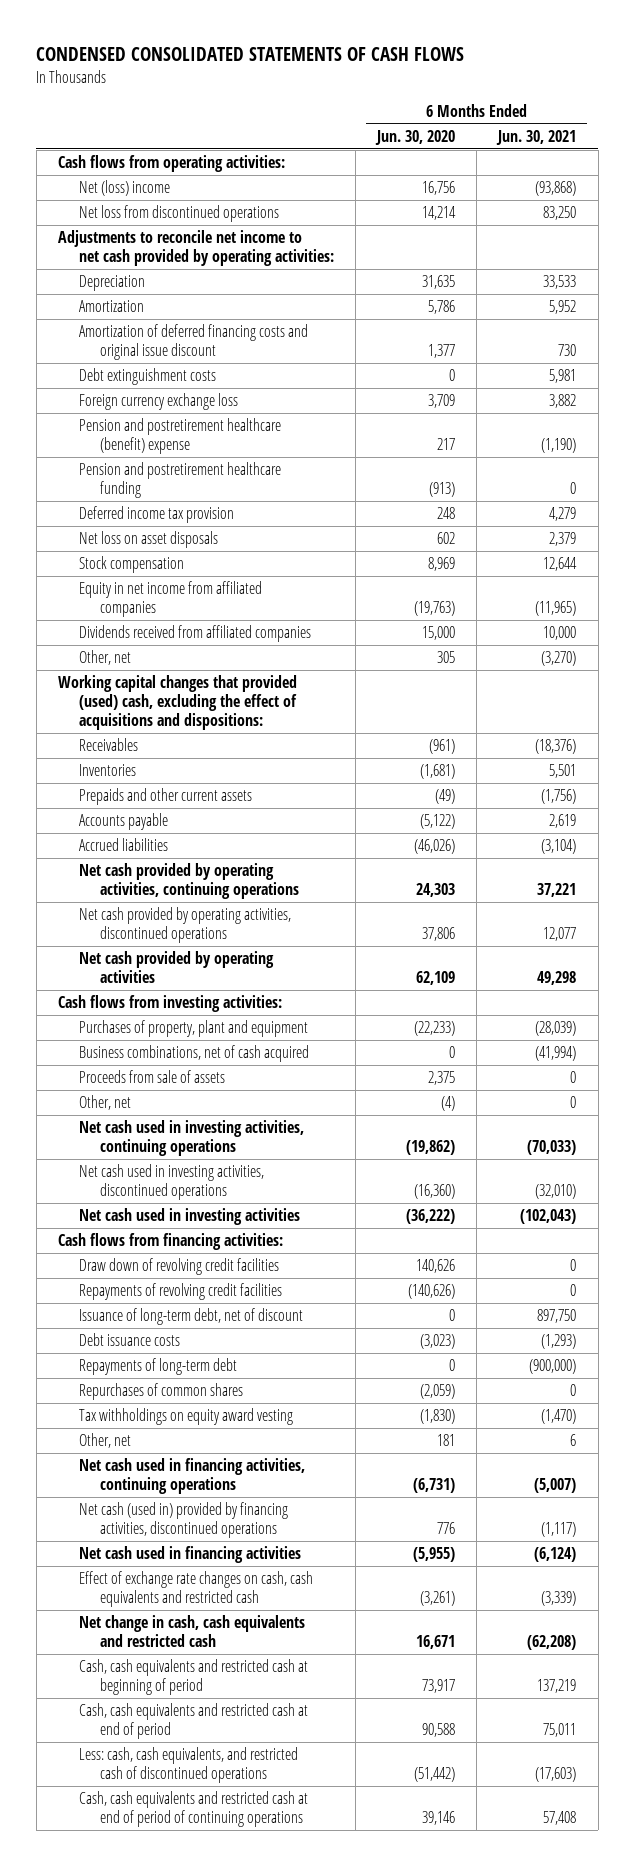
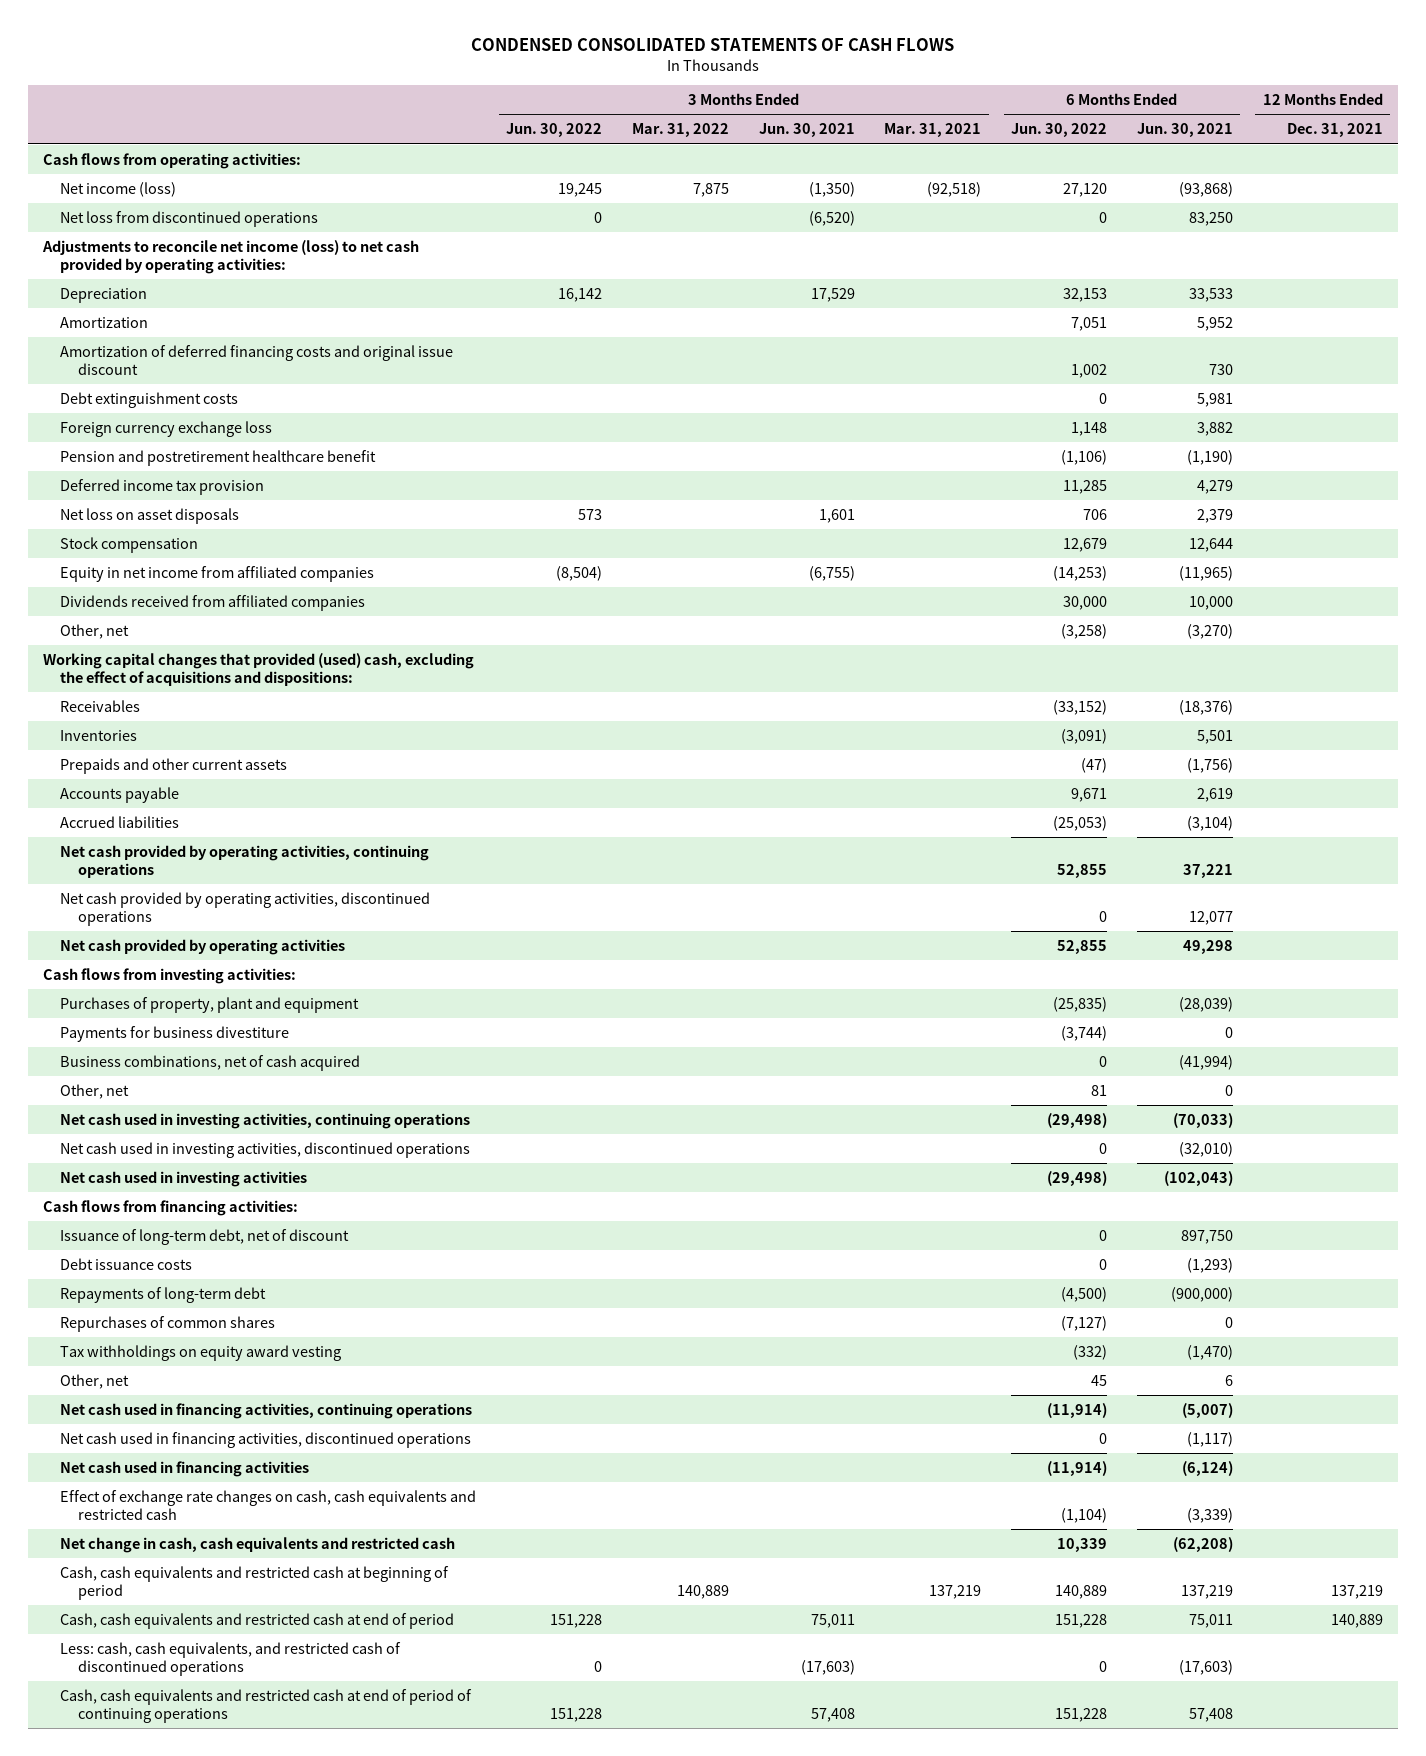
- | 6 Months Ended Jun. 30, 2020 | 6 Months Ended Jun. 30, 2021
+ | 3 Months Ended Jun. 30, 2022 | 3 Months Ended Mar. 31, 2022 | 3 Months Ended Jun. 30, 2021 | 3 Months Ended Mar. 31, 2021 | 6 Months Ended Jun. 30, 2022 | 6 Months Ended Jun. 30, 2021 | 12 Months Ended Dec. 31, 2021
- Net (loss) income | 16,756 | (93,868)
+ Net income (loss) | 19,245 | 7,875 | (1,350) | (92,518) | 27,120 | (93,868) |
- Adjustments to reconcile net income to net cash provided by operating activities:
+ Adjustments to reconcile net income (loss) to net cash provided by operating activities:
- Pension and postretirement healthcare (benefit) expense | 217 | (1,190)
- Pension and postretirement healthcare funding | (913) | 0
+ Pension and postretirement healthcare benefit | | | | | (1,106) | (1,190) |
+ Payments for business divestiture | | | | | (3,744) | 0 |
- Proceeds from sale of assets | 2,375 | 0
- Draw down of revolving credit facilities | 140,626 | 0
- Repayments of revolving credit facilities | (140,626) | 0
- Net cash (used in) provided by financing activities, discontinued operations | 776 | (1,117)
+ Net cash used in financing activities, discontinued operations | | | | | 0 | (1,117) |

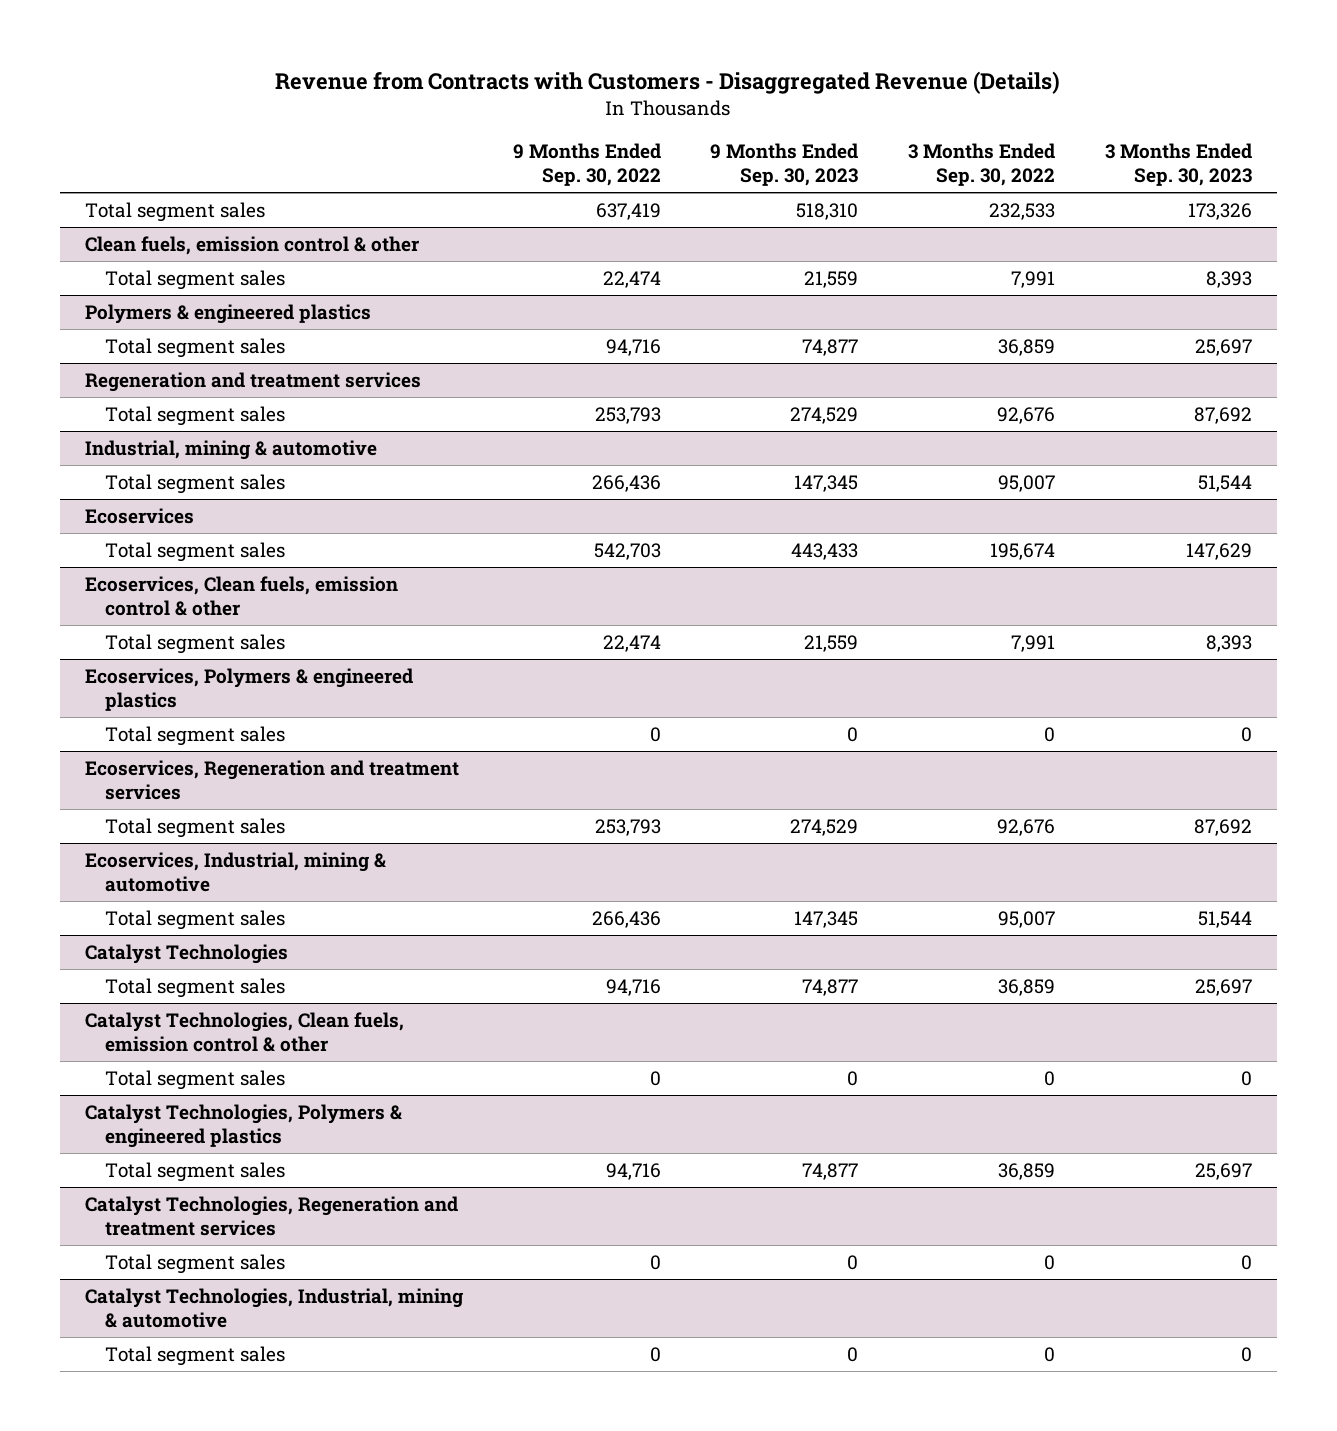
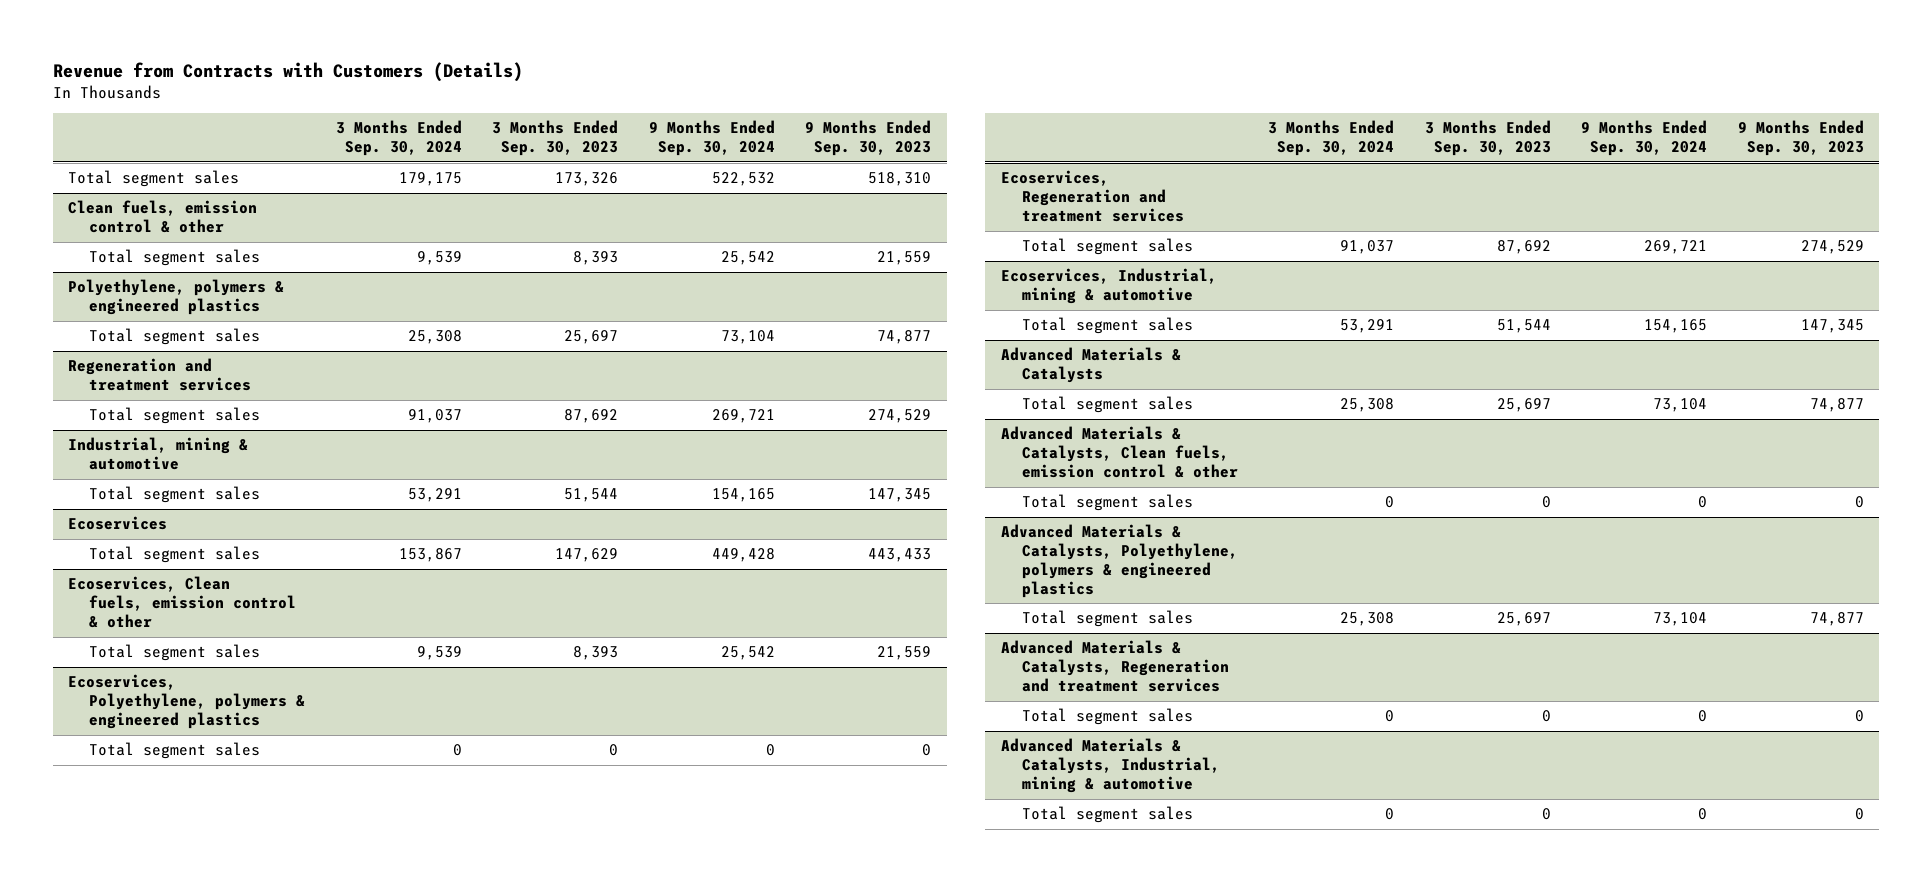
- Revenue from Contracts with Customers - Disaggregated Revenue (Details)
+ Revenue from Contracts with Customers (Details)
- | 9 Months Ended Sep. 30, 2022 | 9 Months Ended Sep. 30, 2023 | 3 Months Ended Sep. 30, 2022 | 3 Months Ended Sep. 30, 2023
+ | 3 Months Ended Sep. 30, 2024 | 3 Months Ended Sep. 30, 2023 | 9 Months Ended Sep. 30, 2024 | 9 Months Ended Sep. 30, 2023
- Polymers & engineered plastics
+ Polyethylene, polymers & engineered plastics
- Ecoservices, Polymers & engineered plastics
+ Ecoservices, Polyethylene, polymers & engineered plastics
- Catalyst Technologies
+ Advanced Materials & Catalysts
- Catalyst Technologies, Clean fuels, emission control & other
+ Advanced Materials & Catalysts, Clean fuels, emission control & other
- Catalyst Technologies, Polymers & engineered plastics
+ Advanced Materials & Catalysts, Polyethylene, polymers & engineered plastics
- Catalyst Technologies, Regeneration and treatment services
+ Advanced Materials & Catalysts, Regeneration and treatment services
- Catalyst Technologies, Industrial, mining & automotive
+ Advanced Materials & Catalysts, Industrial, mining & automotive

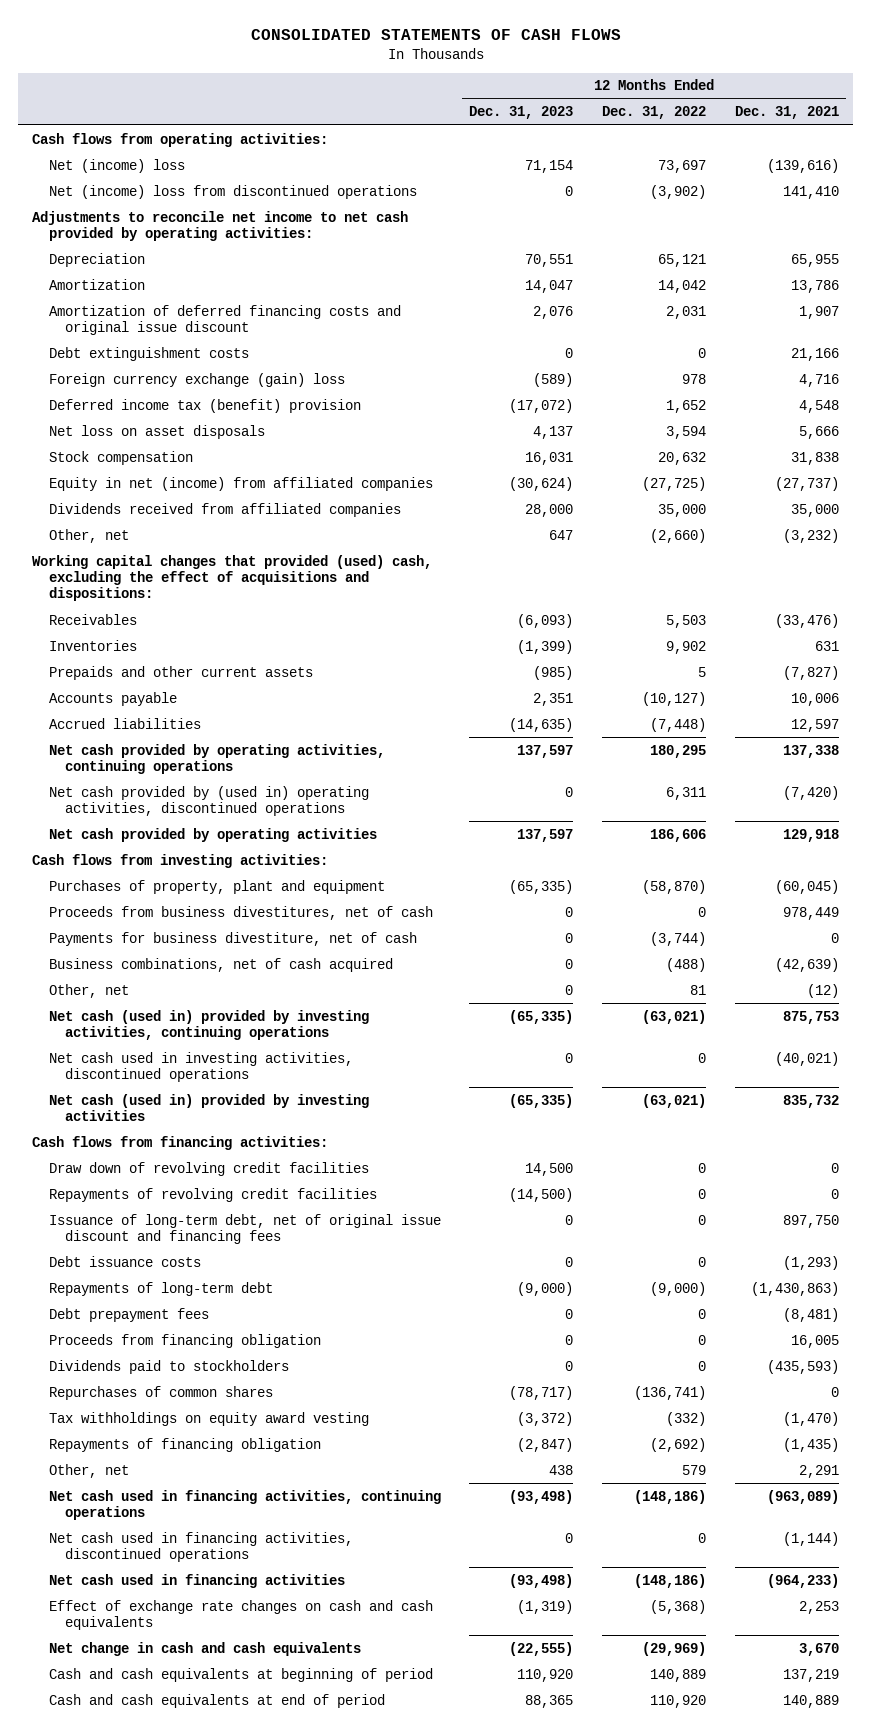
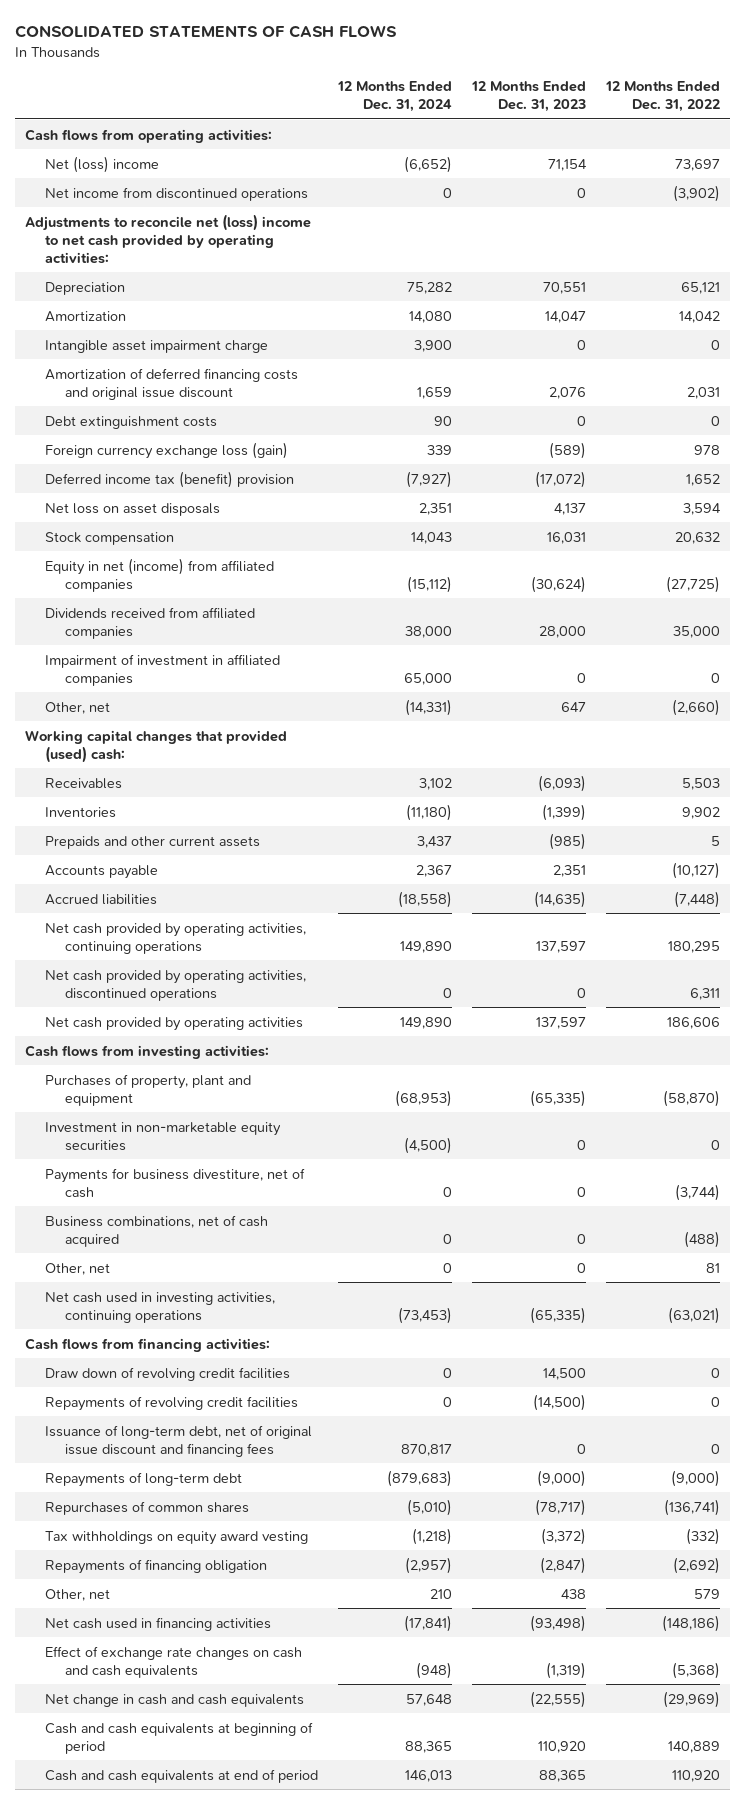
- | 12 Months Ended Dec. 31, 2023 | 12 Months Ended Dec. 31, 2022 | 12 Months Ended Dec. 31, 2021
+ | 12 Months Ended Dec. 31, 2024 | 12 Months Ended Dec. 31, 2023 | 12 Months Ended Dec. 31, 2022
- Net (income) loss | 71,154 | 73,697 | (139,616)
- Net (income) loss from discontinued operations | 0 | (3,902) | 141,410
- Adjustments to reconcile net income to net cash provided by operating activities:
+ Net (loss) income | (6,652) | 71,154 | 73,697
+ Net income from discontinued operations | 0 | 0 | (3,902)
+ Adjustments to reconcile net (loss) income to net cash provided by operating activities:
+ Intangible asset impairment charge | 3,900 | 0 | 0
- Foreign currency exchange (gain) loss | (589) | 978 | 4,716
+ Foreign currency exchange loss (gain) | 339 | (589) | 978
+ Impairment of investment in affiliated companies | 65,000 | 0 | 0
- Working capital changes that provided (used) cash, excluding the effect of acquisitions and dispositions:
+ Working capital changes that provided (used) cash:
- Net cash provided by (used in) operating activities, discontinued operations | 0 | 6,311 | (7,420)
+ Net cash provided by operating activities, discontinued operations | 0 | 0 | 6,311
- Proceeds from business divestitures, net of cash | 0 | 0 | 978,449
+ Investment in non-marketable equity securities | (4,500) | 0 | 0
- Net cash (used in) provided by investing activities, continuing operations | (65,335) | (63,021) | 875,753
- Net cash used in investing activities, discontinued operations | 0 | 0 | (40,021)
- Net cash (used in) provided by investing activities | (65,335) | (63,021) | 835,732
+ Net cash used in investing activities, continuing operations | (73,453) | (65,335) | (63,021)
- Debt issuance costs | 0 | 0 | (1,293)
- Debt prepayment fees | 0 | 0 | (8,481)
- Proceeds from financing obligation | 0 | 0 | 16,005
- Dividends paid to stockholders | 0 | 0 | (435,593)
- Net cash used in financing activities, continuing operations | (93,498) | (148,186) | (963,089)
- Net cash used in financing activities, discontinued operations | 0 | 0 | (1,144)

